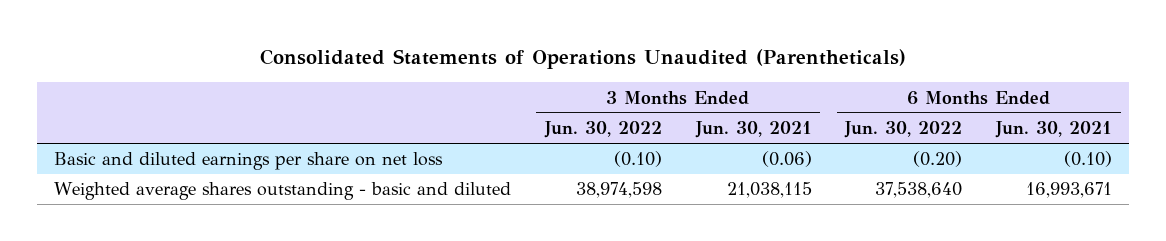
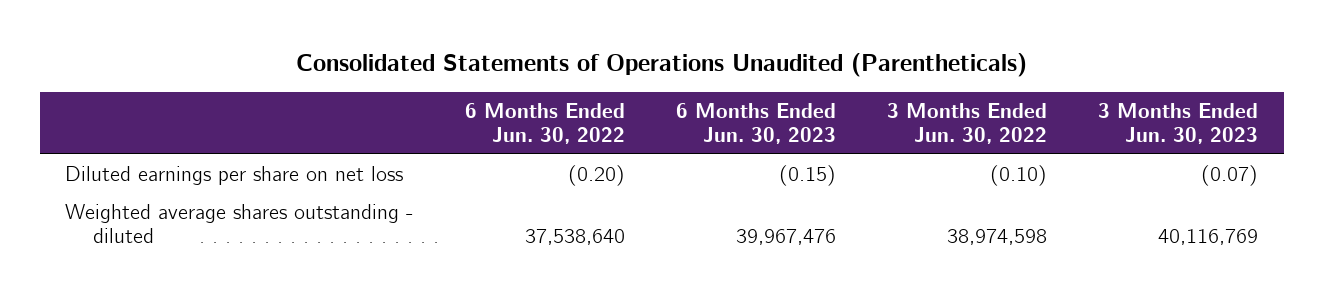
- | 3 Months Ended Jun. 30, 2022 | 3 Months Ended Jun. 30, 2021 | 6 Months Ended Jun. 30, 2022 | 6 Months Ended Jun. 30, 2021
+ | 6 Months Ended Jun. 30, 2022 | 6 Months Ended Jun. 30, 2023 | 3 Months Ended Jun. 30, 2022 | 3 Months Ended Jun. 30, 2023
- Basic and diluted earnings per share on net loss | (0.10) | (0.06) | (0.20) | (0.10)
- Weighted average shares outstanding - basic and diluted | 38,974,598 | 21,038,115 | 37,538,640 | 16,993,671
+ Diluted earnings per share on net loss | (0.20) | (0.15) | (0.10) | (0.07)
+ Weighted average shares outstanding - diluted | 37,538,640 | 39,967,476 | 38,974,598 | 40,116,769

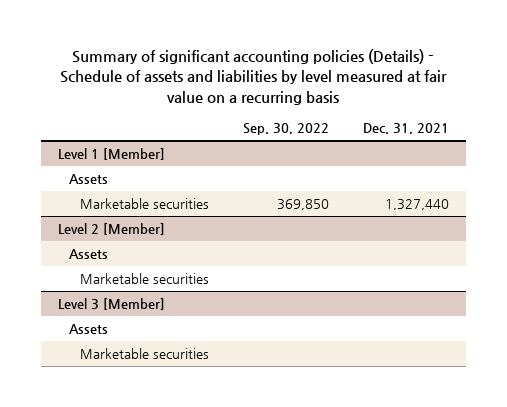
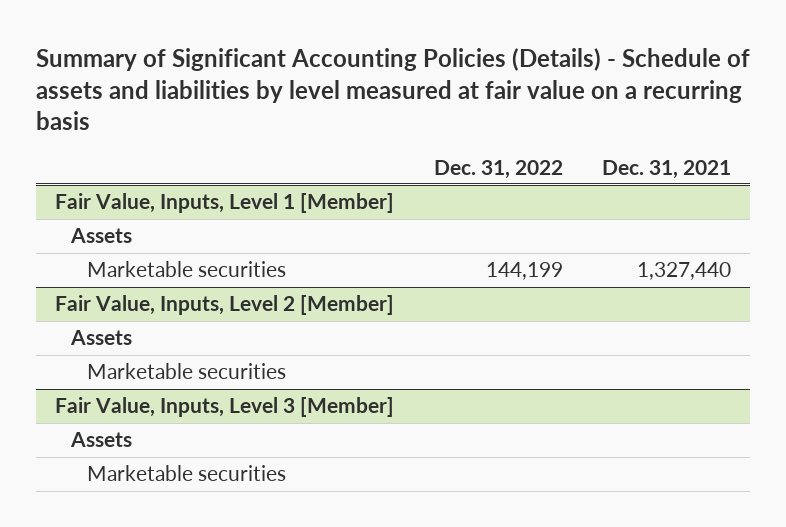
- Summary of significant accounting policies (Details) - Schedule of assets and liabilities by level measured at fair value on a recurring basis
+ Summary of Significant Accounting Policies (Details) - Schedule of assets and liabilities by level measured at fair value on a recurring basis
- | Sep. 30, 2022 | Dec. 31, 2021
+ | Dec. 31, 2022 | Dec. 31, 2021
- Level 1 [Member]
+ Fair Value, Inputs, Level 1 [Member]
- Level 2 [Member]
+ Fair Value, Inputs, Level 2 [Member]
- Level 3 [Member]
+ Fair Value, Inputs, Level 3 [Member]

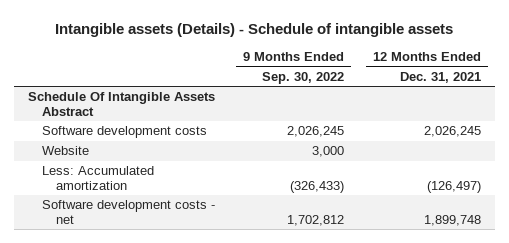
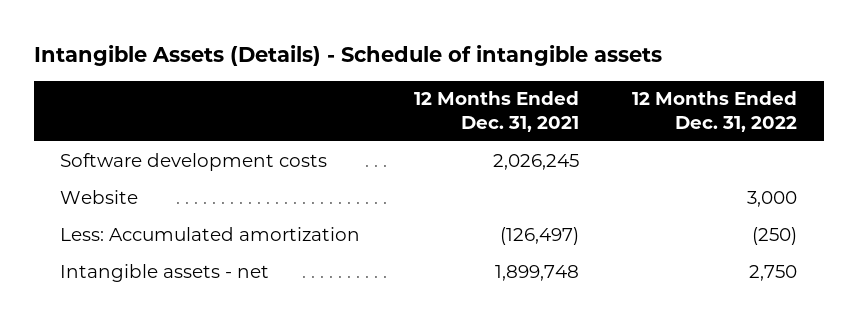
- Intangible assets (Details) - Schedule of intangible assets
+ Intangible Assets (Details) - Schedule of intangible assets
- | 9 Months Ended Sep. 30, 2022 | 12 Months Ended Dec. 31, 2021
+ | 12 Months Ended Dec. 31, 2021 | 12 Months Ended Dec. 31, 2022
- Schedule Of Intangible Assets Abstract
- Software development costs - net | 1,702,812 | 1,899,748
+ Intangible assets - net | 1,899,748 | 2,750

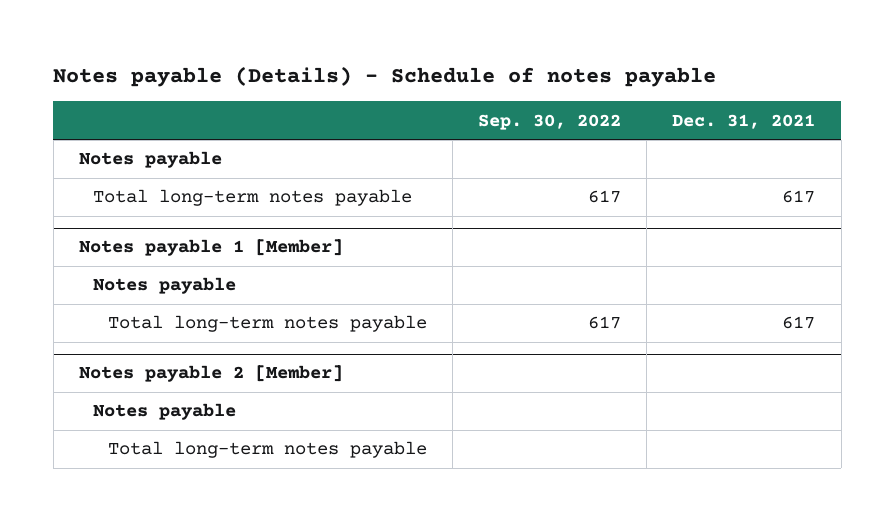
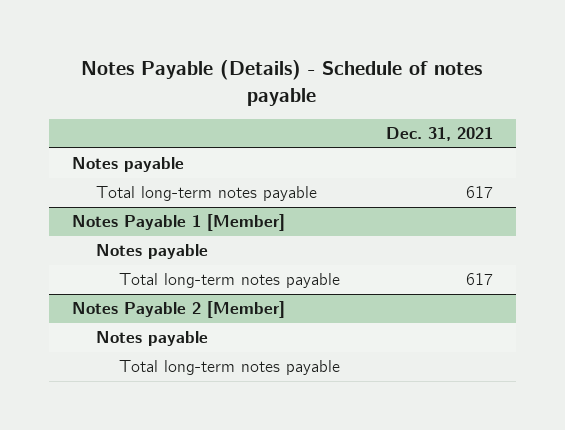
- Notes payable (Details) - Schedule of notes payable
+ Notes Payable (Details) - Schedule of notes payable
- | Sep. 30, 2022 | Dec. 31, 2021
+ | Dec. 31, 2021
- Notes payable 1 [Member]
+ Notes Payable 1 [Member]
- Notes payable 2 [Member]
+ Notes Payable 2 [Member]

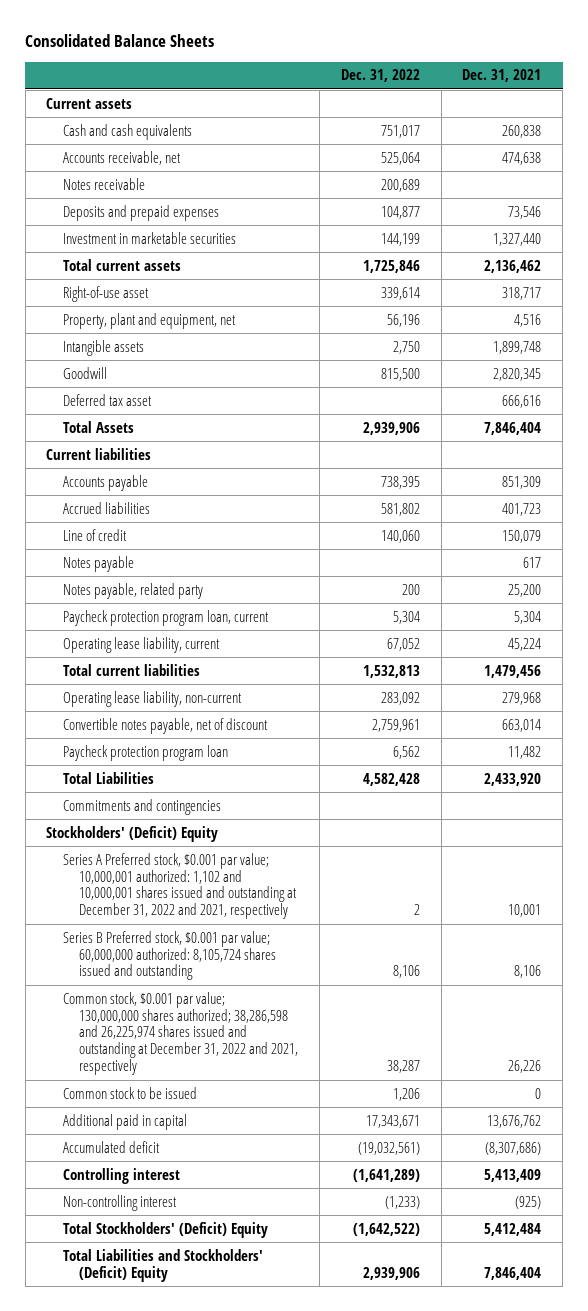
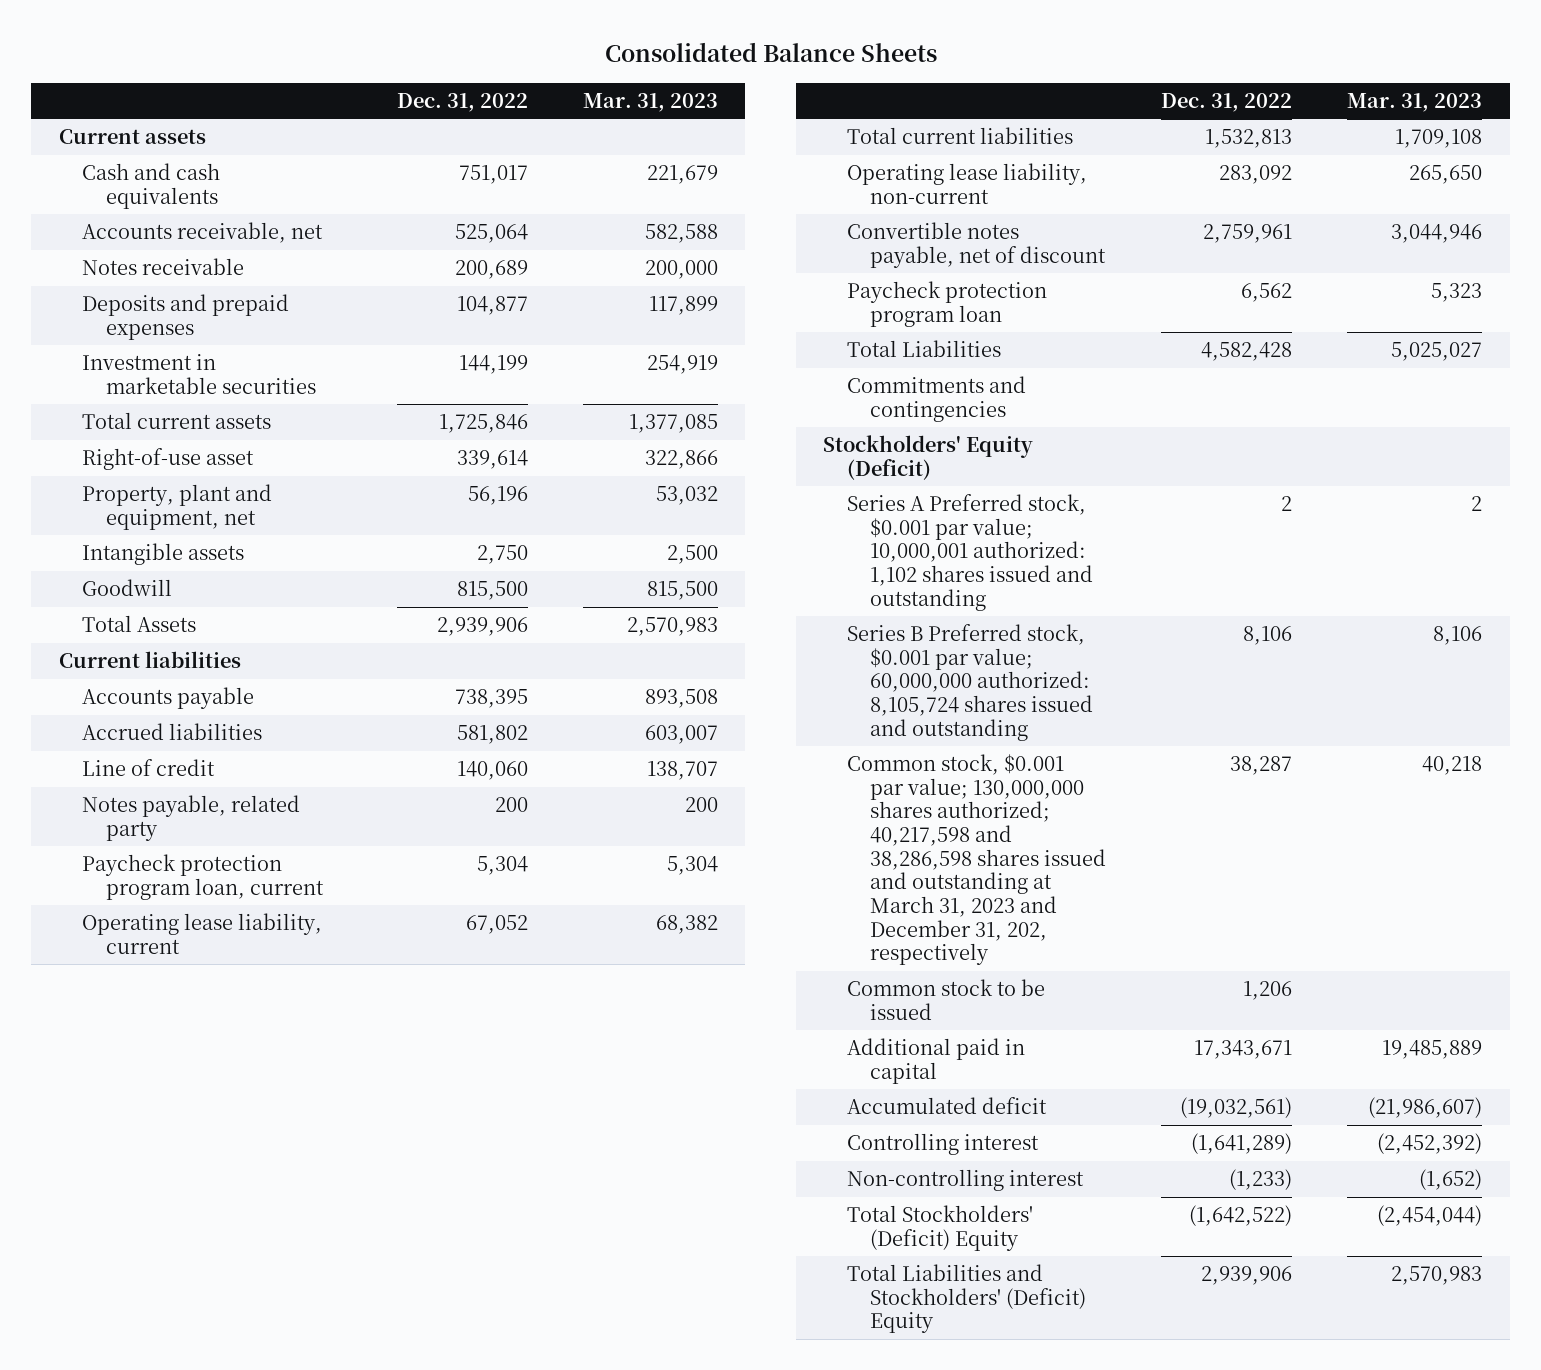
- | Dec. 31, 2022 | Dec. 31, 2021
+ | Dec. 31, 2022 | Mar. 31, 2023
- Deferred tax asset | | 666,616
- Notes payable | | 617
- Stockholders' (Deficit) Equity
- Series A Preferred stock, $0.001 par value; 10,000,001 authorized: 1,102 and 10,000,001 shares issued and outstanding at December 31, 2022 and 2021, respectively | 2 | 10,001
+ Stockholders' Equity (Deficit)
+ Series A Preferred stock, $0.001 par value; 10,000,001 authorized: 1,102 shares issued and outstanding | 2 | 2
- Common stock, $0.001 par value; 130,000,000 shares authorized; 38,286,598 and 26,225,974 shares issued and outstanding at December 31, 2022 and 2021, respectively | 38,287 | 26,226
+ Common stock, $0.001 par value; 130,000,000 shares authorized; 40,217,598 and 38,286,598 shares issued and outstanding at March 31, 2023 and December 31, 202, respectively | 38,287 | 40,218

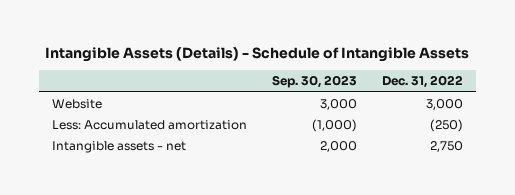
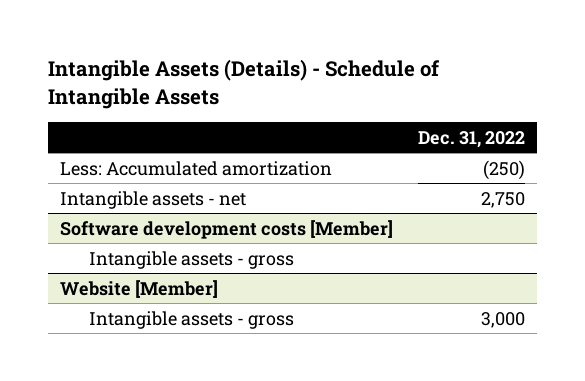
- | Sep. 30, 2023 | Dec. 31, 2022
+ | Dec. 31, 2022
- Website | 3,000 | 3,000
+ Software development costs [Member]
+ Intangible assets - gross
+ Website [Member]
+ Intangible assets - gross | 3,000

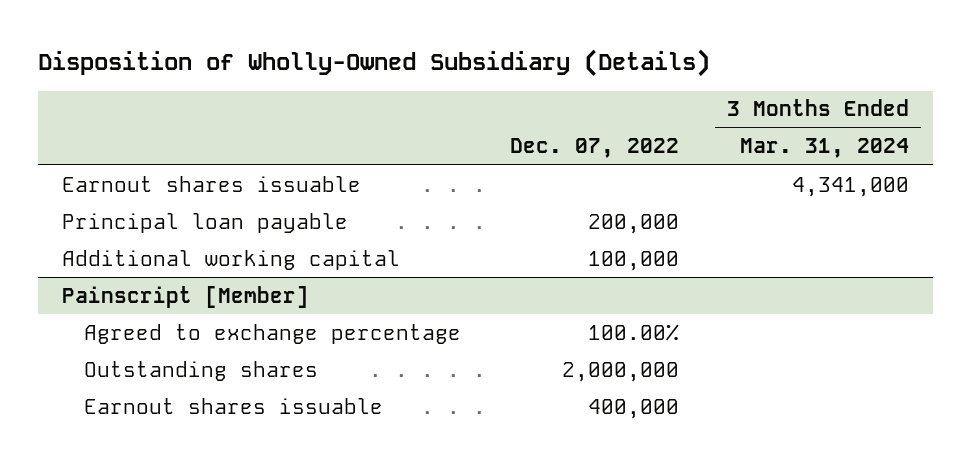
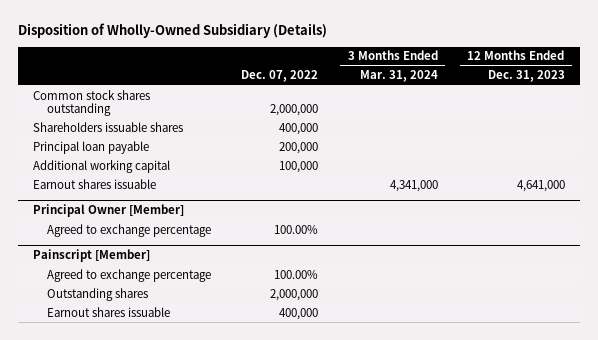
- | Dec. 07, 2022 | 3 Months Ended Mar. 31, 2024
+ | Dec. 07, 2022 | 3 Months Ended Mar. 31, 2024 | 12 Months Ended Dec. 31, 2023
+ Common stock shares outstanding | 2,000,000 | |
+ Shareholders issuable shares | 400,000 | |
moved down: Earnout shares issuable | | 4,341,000 | 4,641,000
+ Principal Owner [Member]
+ Agreed to exchange percentage | 100.00% | |

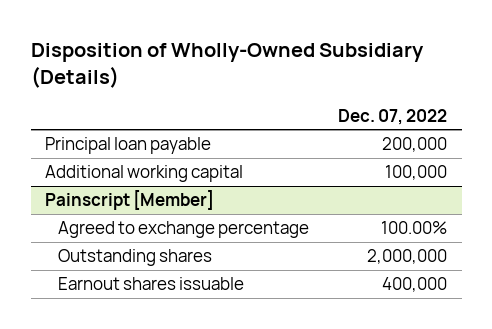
- | Dec. 07, 2022 | 3 Months Ended Mar. 31, 2024 | 12 Months Ended Dec. 31, 2023
+ | Dec. 07, 2022
- Common stock shares outstanding | 2,000,000 | |
- Shareholders issuable shares | 400,000 | |
- Earnout shares issuable | | 4,341,000 | 4,641,000
- Principal Owner [Member]
- Agreed to exchange percentage | 100.00% | |

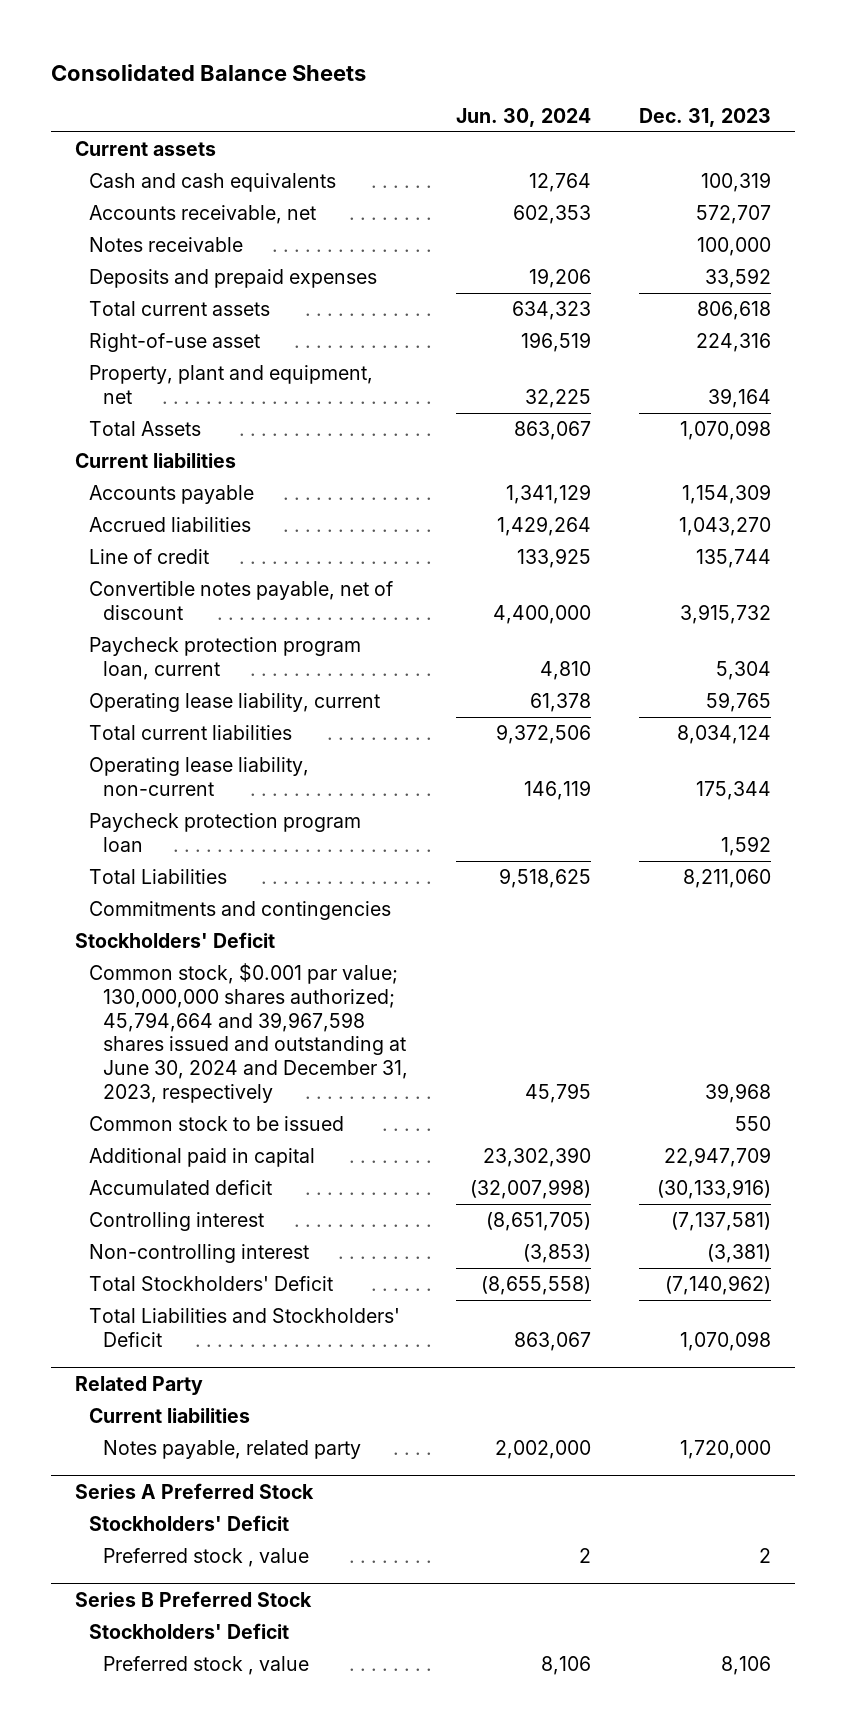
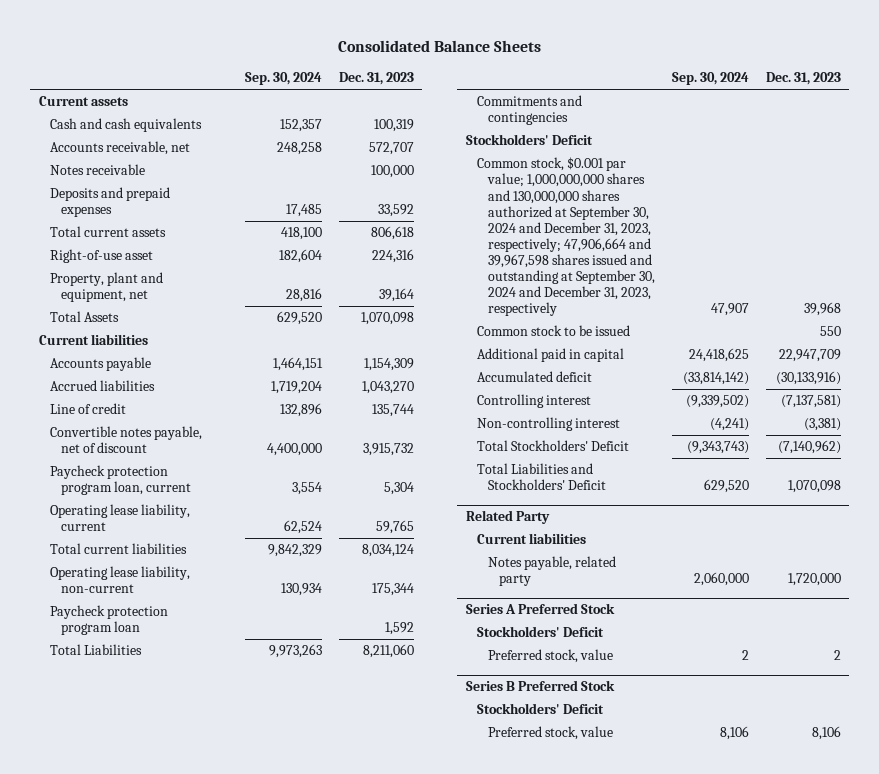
- | Jun. 30, 2024 | Dec. 31, 2023
+ | Sep. 30, 2024 | Dec. 31, 2023
- Common stock, $0.001 par value; 130,000,000 shares authorized; 45,794,664 and 39,967,598 shares issued and outstanding at June 30, 2024 and December 31, 2023, respectively | 45,795 | 39,968
+ Common stock, $0.001 par value; 1,000,000,000 shares and 130,000,000 shares authorized at September 30, 2024 and December 31, 2023, respectively; 47,906,664 and 39,967,598 shares issued and outstanding at September 30, 2024 and December 31, 2023, respectively | 47,907 | 39,968
@ Series A Preferred Stock
- Preferred stock , value | 2 | 2
+ Preferred stock, value | 2 | 2
@ Series B Preferred Stock
- Preferred stock , value | 8,106 | 8,106
+ Preferred stock, value | 8,106 | 8,106

